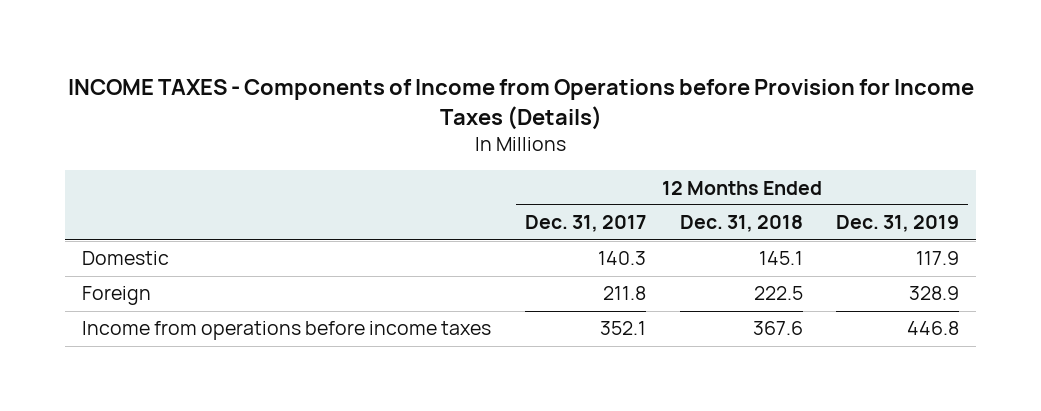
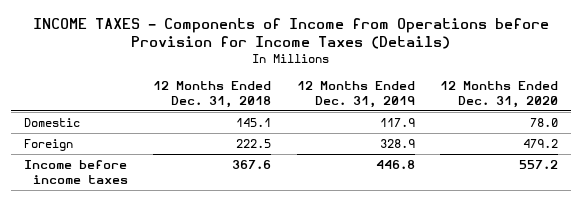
- | 12 Months Ended Dec. 31, 2017 | 12 Months Ended Dec. 31, 2018 | 12 Months Ended Dec. 31, 2019
+ | 12 Months Ended Dec. 31, 2018 | 12 Months Ended Dec. 31, 2019 | 12 Months Ended Dec. 31, 2020
- Income from operations before income taxes | 352.1 | 367.6 | 446.8
+ Income before income taxes | 367.6 | 446.8 | 557.2

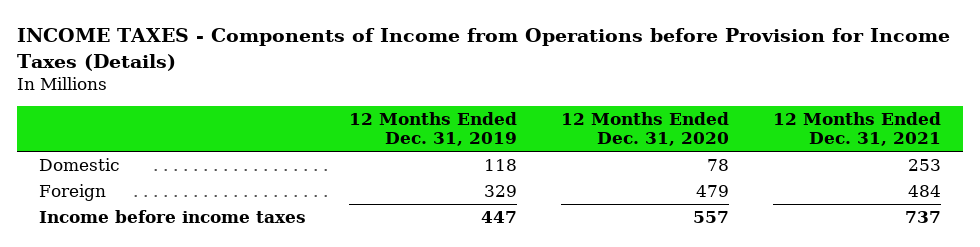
- | 12 Months Ended Dec. 31, 2018 | 12 Months Ended Dec. 31, 2019 | 12 Months Ended Dec. 31, 2020
+ | 12 Months Ended Dec. 31, 2019 | 12 Months Ended Dec. 31, 2020 | 12 Months Ended Dec. 31, 2021
- Domestic | 145.1 | 117.9 | 78.0
- Foreign | 222.5 | 328.9 | 479.2
- Income before income taxes | 367.6 | 446.8 | 557.2
+ Domestic | 118 | 78 | 253
+ Foreign | 329 | 479 | 484
+ Income before income taxes | 447 | 557 | 737

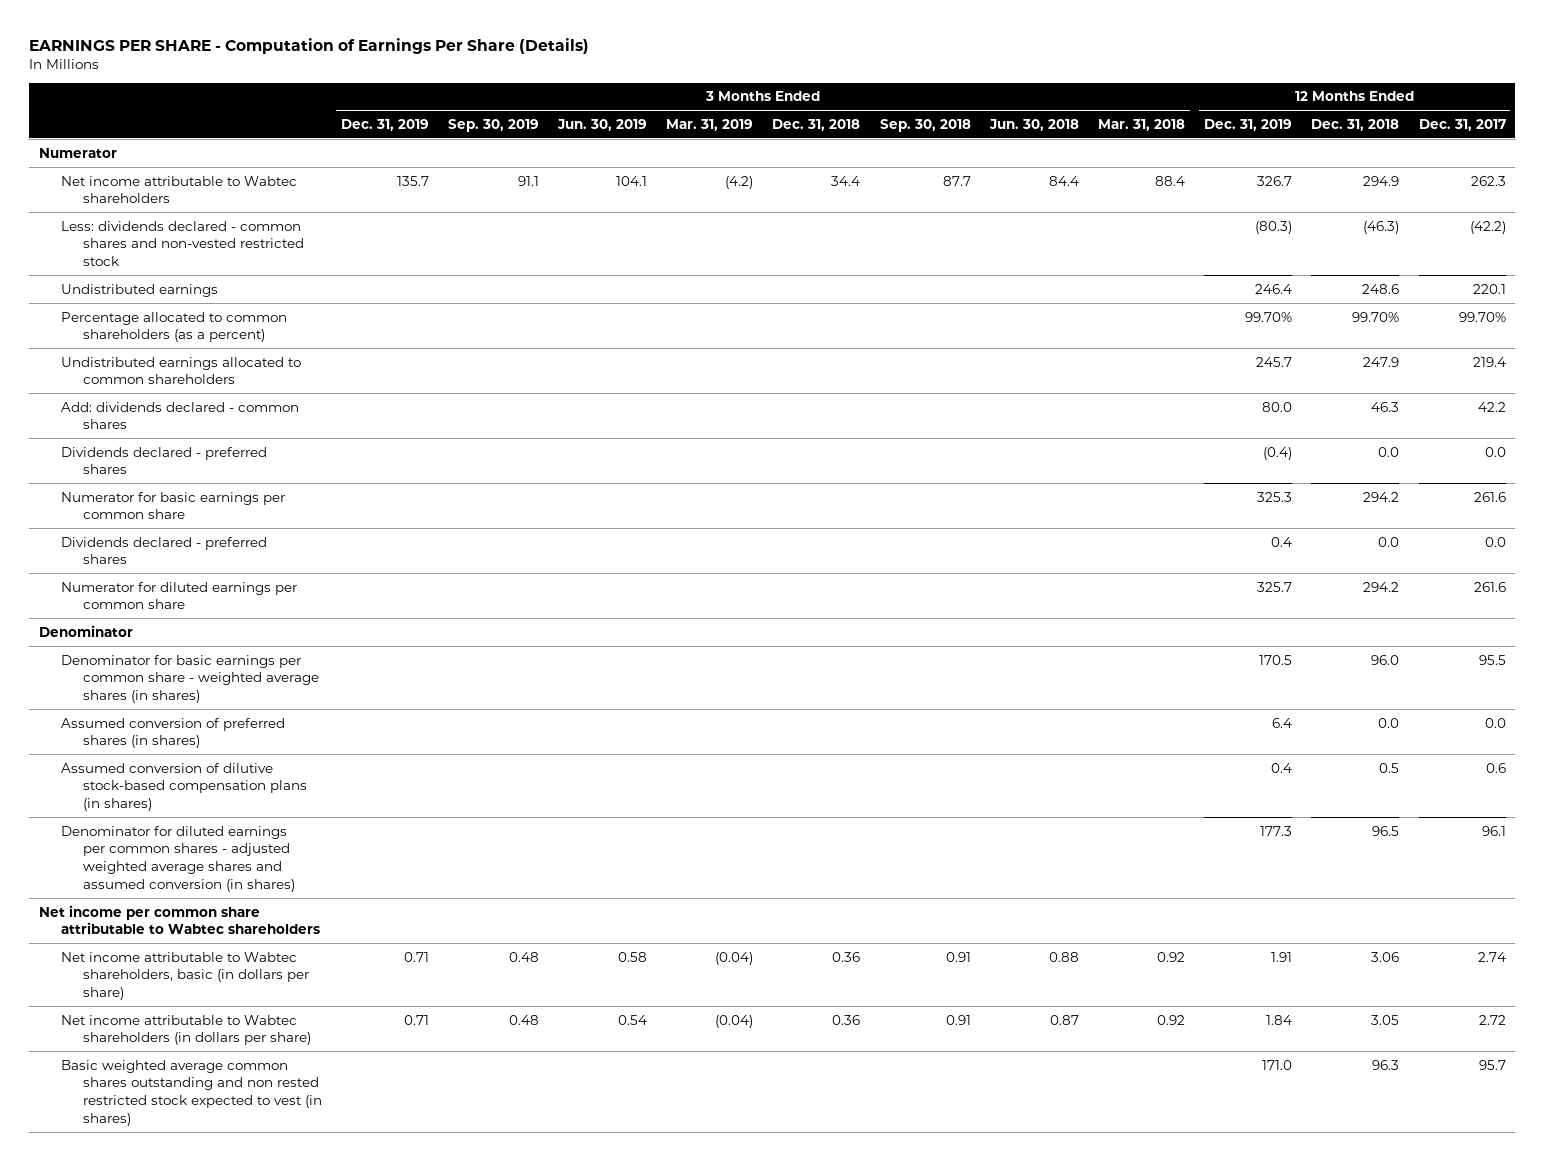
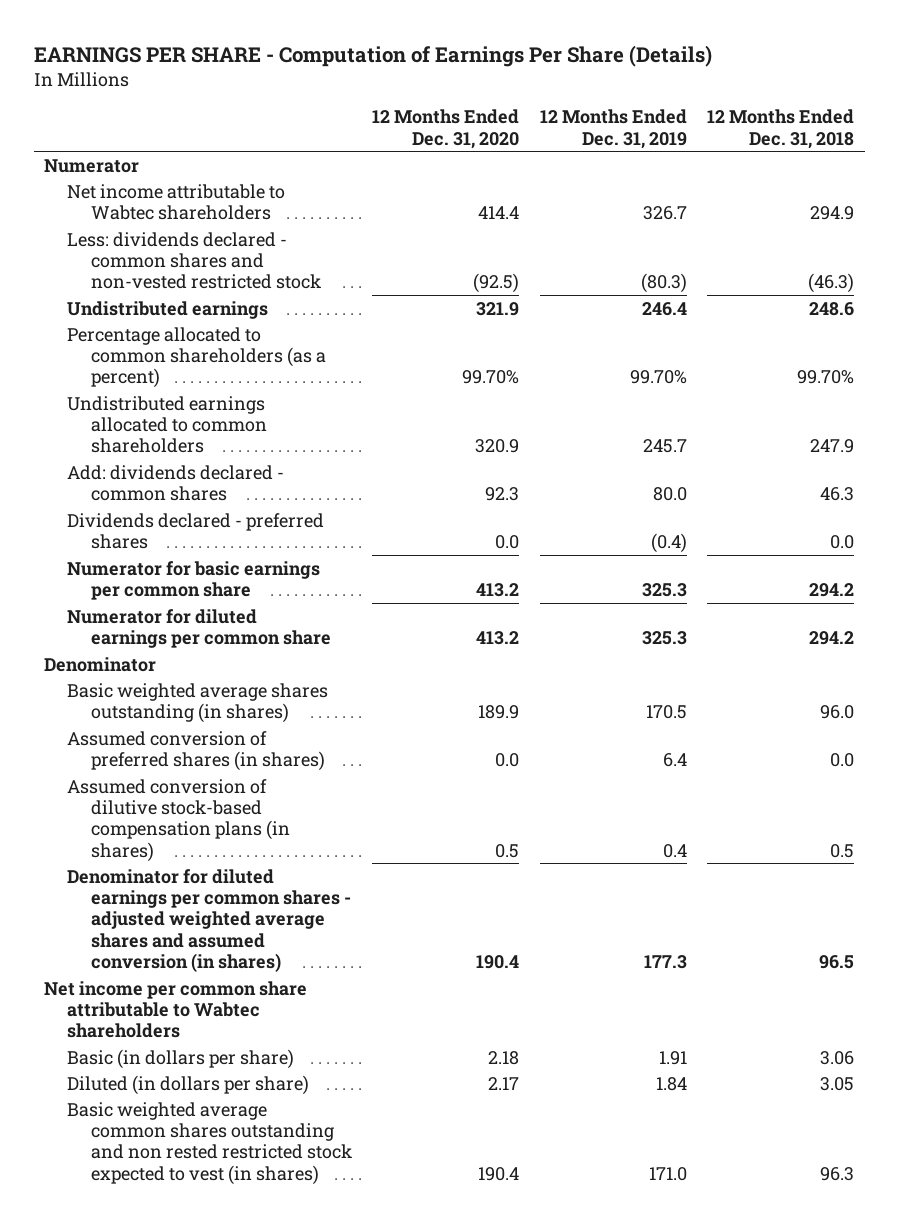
- | 3 Months Ended Dec. 31, 2019 | 3 Months Ended Sep. 30, 2019 | 3 Months Ended Jun. 30, 2019 | 3 Months Ended Mar. 31, 2019 | 3 Months Ended Dec. 31, 2018 | 3 Months Ended Sep. 30, 2018 | 3 Months Ended Jun. 30, 2018 | 3 Months Ended Mar. 31, 2018 | 12 Months Ended Dec. 31, 2019 | 12 Months Ended Dec. 31, 2018 | 12 Months Ended Dec. 31, 2017
+ | 12 Months Ended Dec. 31, 2020 | 12 Months Ended Dec. 31, 2019 | 12 Months Ended Dec. 31, 2018
- Dividends declared - preferred shares | | | | | | | | | 0.4 | 0.0 | 0.0
- Numerator for diluted earnings per common share | | | | | | | | | 325.7 | 294.2 | 261.6
+ Numerator for diluted earnings per common share | 413.2 | 325.3 | 294.2
- Denominator for basic earnings per common share - weighted average shares (in shares) | | | | | | | | | 170.5 | 96.0 | 95.5
+ Basic weighted average shares outstanding (in shares) | 189.9 | 170.5 | 96.0
- Net income attributable to Wabtec shareholders, basic (in dollars per share) | 0.71 | 0.48 | 0.58 | (0.04) | 0.36 | 0.91 | 0.88 | 0.92 | 1.91 | 3.06 | 2.74
- Net income attributable to Wabtec shareholders (in dollars per share) | 0.71 | 0.48 | 0.54 | (0.04) | 0.36 | 0.91 | 0.87 | 0.92 | 1.84 | 3.05 | 2.72
+ Basic (in dollars per share) | 2.18 | 1.91 | 3.06
+ Diluted (in dollars per share) | 2.17 | 1.84 | 3.05

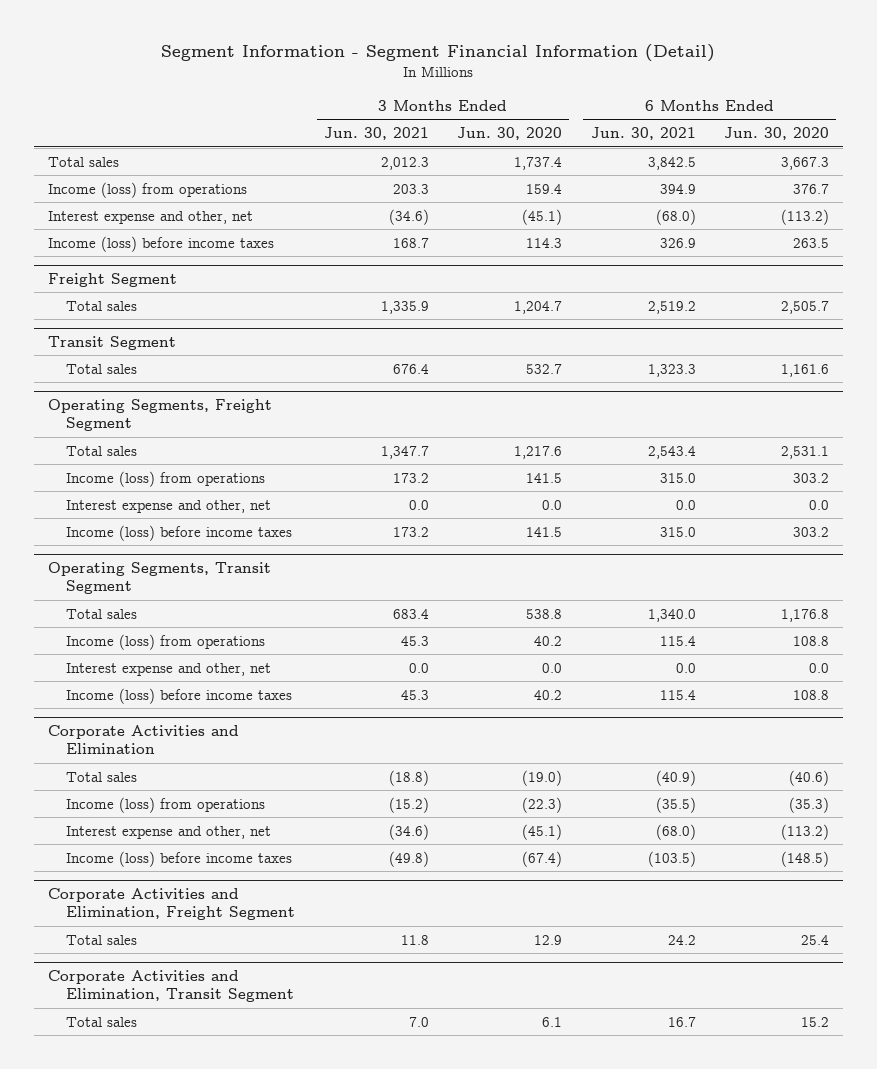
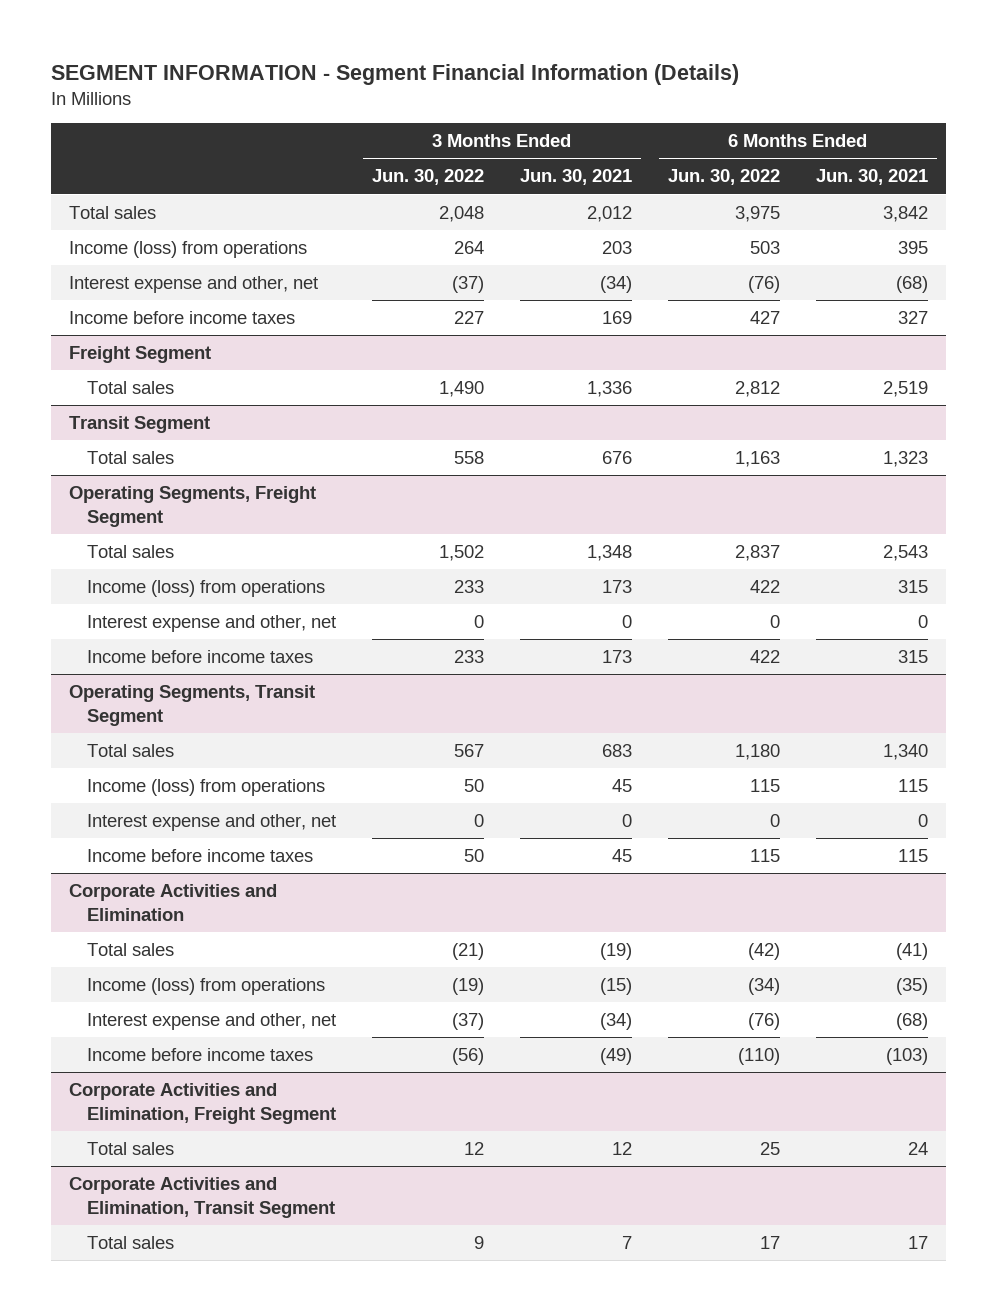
- Segment Information - Segment Financial Information (Detail)
+ SEGMENT INFORMATION - Segment Financial Information (Details)
- | 3 Months Ended Jun. 30, 2021 | 3 Months Ended Jun. 30, 2020 | 6 Months Ended Jun. 30, 2021 | 6 Months Ended Jun. 30, 2020
+ | 3 Months Ended Jun. 30, 2022 | 3 Months Ended Jun. 30, 2021 | 6 Months Ended Jun. 30, 2022 | 6 Months Ended Jun. 30, 2021
- Total sales | 2,012.3 | 1,737.4 | 3,842.5 | 3,667.3
- Income (loss) from operations | 203.3 | 159.4 | 394.9 | 376.7
- Interest expense and other, net | (34.6) | (45.1) | (68.0) | (113.2)
- Income (loss) before income taxes | 168.7 | 114.3 | 326.9 | 263.5
+ Total sales | 2,048 | 2,012 | 3,975 | 3,842
+ Income (loss) from operations | 264 | 203 | 503 | 395
+ Interest expense and other, net | (37) | (34) | (76) | (68)
+ Income before income taxes | 227 | 169 | 427 | 327
@ Freight Segment
- Total sales | 1,335.9 | 1,204.7 | 2,519.2 | 2,505.7
+ Total sales | 1,490 | 1,336 | 2,812 | 2,519
@ Transit Segment
- Total sales | 676.4 | 532.7 | 1,323.3 | 1,161.6
+ Total sales | 558 | 676 | 1,163 | 1,323
@ Operating Segments, Freight Segment
- Total sales | 1,347.7 | 1,217.6 | 2,543.4 | 2,531.1
- Income (loss) from operations | 173.2 | 141.5 | 315.0 | 303.2
- Interest expense and other, net | 0.0 | 0.0 | 0.0 | 0.0
- Income (loss) before income taxes | 173.2 | 141.5 | 315.0 | 303.2
+ Total sales | 1,502 | 1,348 | 2,837 | 2,543
+ Income (loss) from operations | 233 | 173 | 422 | 315
+ Interest expense and other, net | 0 | 0 | 0 | 0
+ Income before income taxes | 233 | 173 | 422 | 315
@ Operating Segments, Transit Segment
- Total sales | 683.4 | 538.8 | 1,340.0 | 1,176.8
- Income (loss) from operations | 45.3 | 40.2 | 115.4 | 108.8
- Interest expense and other, net | 0.0 | 0.0 | 0.0 | 0.0
- Income (loss) before income taxes | 45.3 | 40.2 | 115.4 | 108.8
+ Total sales | 567 | 683 | 1,180 | 1,340
+ Income (loss) from operations | 50 | 45 | 115 | 115
+ Interest expense and other, net | 0 | 0 | 0 | 0
+ Income before income taxes | 50 | 45 | 115 | 115
@ Corporate Activities and Elimination
- Total sales | (18.8) | (19.0) | (40.9) | (40.6)
- Income (loss) from operations | (15.2) | (22.3) | (35.5) | (35.3)
- Interest expense and other, net | (34.6) | (45.1) | (68.0) | (113.2)
- Income (loss) before income taxes | (49.8) | (67.4) | (103.5) | (148.5)
+ Total sales | (21) | (19) | (42) | (41)
+ Income (loss) from operations | (19) | (15) | (34) | (35)
+ Interest expense and other, net | (37) | (34) | (76) | (68)
+ Income before income taxes | (56) | (49) | (110) | (103)
@ Corporate Activities and Elimination, Freight Segment
- Total sales | 11.8 | 12.9 | 24.2 | 25.4
+ Total sales | 12 | 12 | 25 | 24
@ Corporate Activities and Elimination, Transit Segment
- Total sales | 7.0 | 6.1 | 16.7 | 15.2
+ Total sales | 9 | 7 | 17 | 17

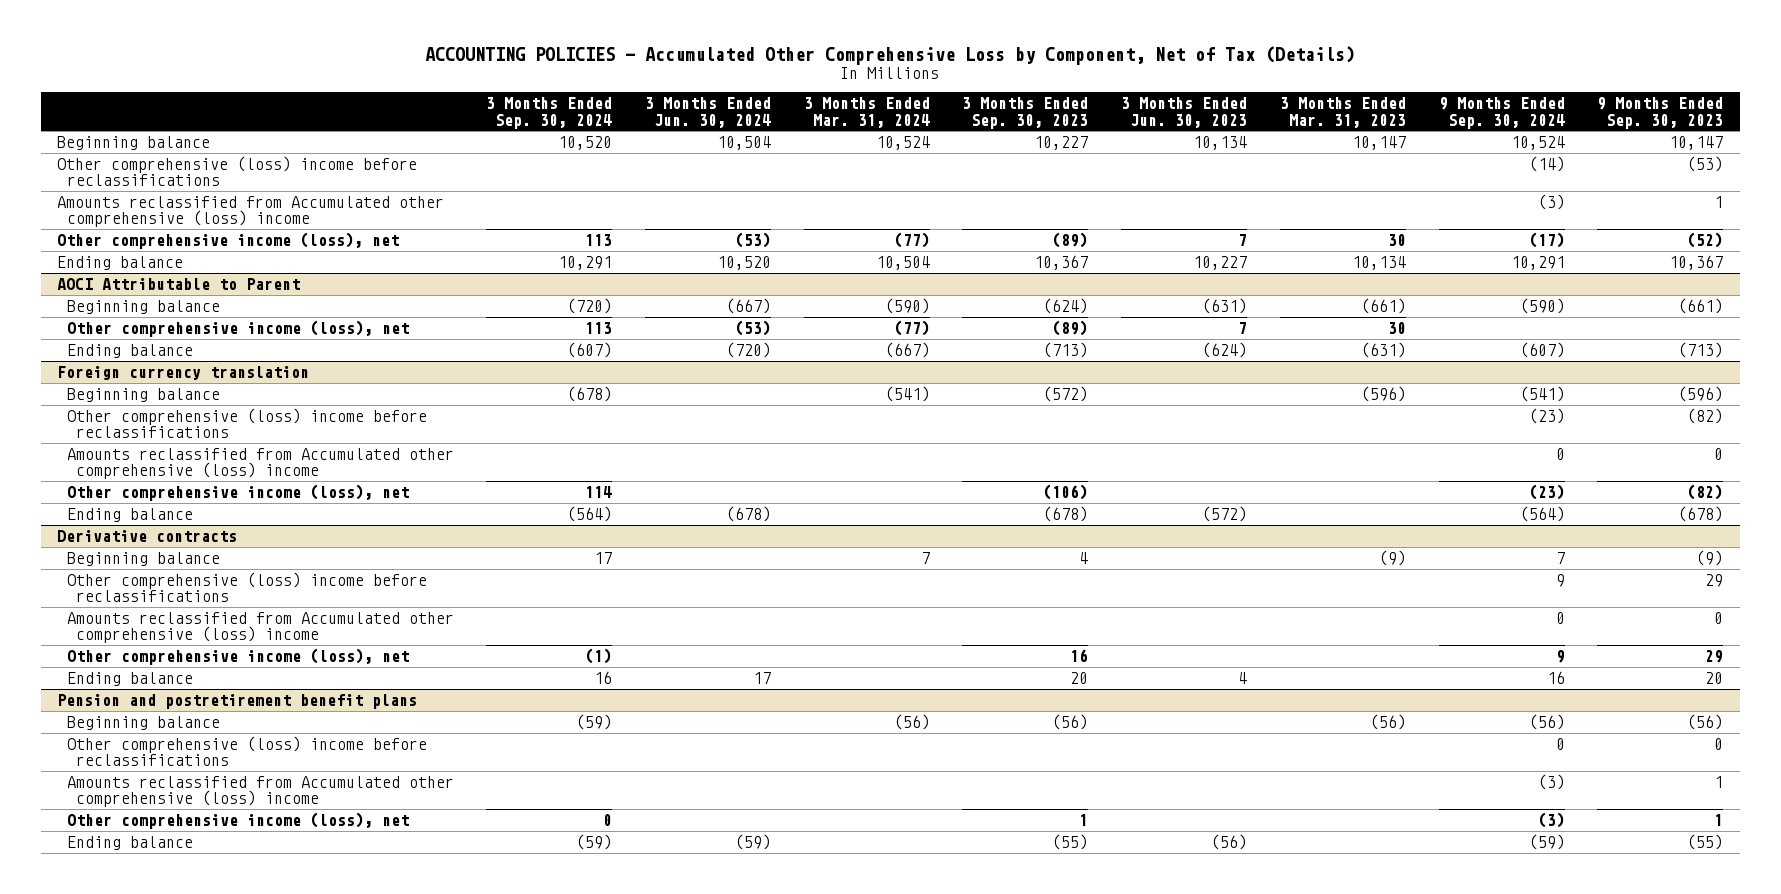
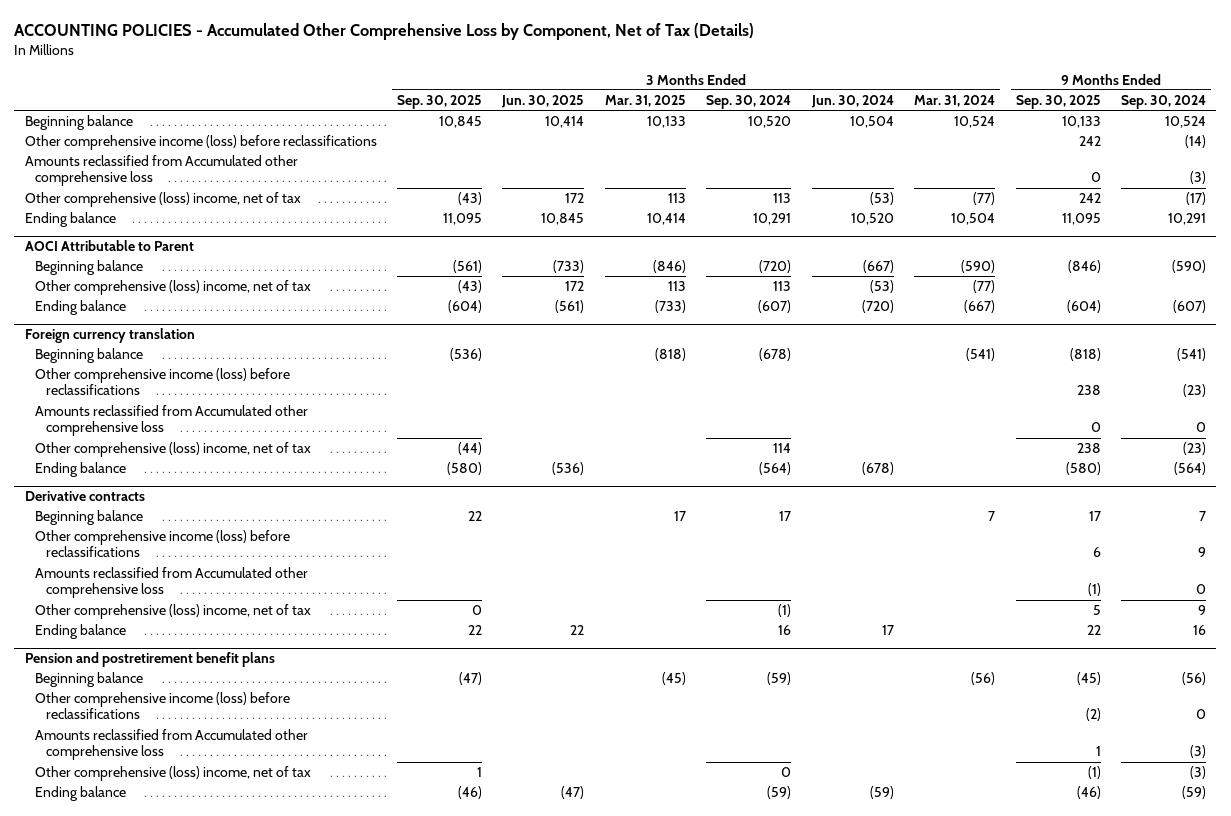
- | 3 Months Ended Sep. 30, 2024 | 3 Months Ended Jun. 30, 2024 | 3 Months Ended Mar. 31, 2024 | 3 Months Ended Sep. 30, 2023 | 3 Months Ended Jun. 30, 2023 | 3 Months Ended Mar. 31, 2023 | 9 Months Ended Sep. 30, 2024 | 9 Months Ended Sep. 30, 2023
+ | 3 Months Ended Sep. 30, 2025 | 3 Months Ended Jun. 30, 2025 | 3 Months Ended Mar. 31, 2025 | 3 Months Ended Sep. 30, 2024 | 3 Months Ended Jun. 30, 2024 | 3 Months Ended Mar. 31, 2024 | 9 Months Ended Sep. 30, 2025 | 9 Months Ended Sep. 30, 2024
- Other comprehensive (loss) income before reclassifications | | | | | | | (14) | (53)
- Amounts reclassified from Accumulated other comprehensive (loss) income | | | | | | | (3) | 1
- Other comprehensive income (loss), net | 113 | (53) | (77) | (89) | 7 | 30 | (17) | (52)
+ Other comprehensive income (loss) before reclassifications | | | | | | | 242 | (14)
+ Amounts reclassified from Accumulated other comprehensive loss | | | | | | | 0 | (3)
+ Other comprehensive (loss) income, net of tax | (43) | 172 | 113 | 113 | (53) | (77) | 242 | (17)
@ AOCI Attributable to Parent
- Other comprehensive income (loss), net | 113 | (53) | (77) | (89) | 7 | 30 | |
+ Other comprehensive (loss) income, net of tax | (43) | 172 | 113 | 113 | (53) | (77) | |
@ Foreign currency translation
- Other comprehensive (loss) income before reclassifications | | | | | | | (23) | (82)
- Amounts reclassified from Accumulated other comprehensive (loss) income | | | | | | | 0 | 0
- Other comprehensive income (loss), net | 114 | | | (106) | | | (23) | (82)
+ Other comprehensive income (loss) before reclassifications | | | | | | | 238 | (23)
+ Amounts reclassified from Accumulated other comprehensive loss | | | | | | | 0 | 0
+ Other comprehensive (loss) income, net of tax | (44) | | | 114 | | | 238 | (23)
@ Derivative contracts
- Other comprehensive (loss) income before reclassifications | | | | | | | 9 | 29
- Amounts reclassified from Accumulated other comprehensive (loss) income | | | | | | | 0 | 0
- Other comprehensive income (loss), net | (1) | | | 16 | | | 9 | 29
+ Other comprehensive income (loss) before reclassifications | | | | | | | 6 | 9
+ Amounts reclassified from Accumulated other comprehensive loss | | | | | | | (1) | 0
+ Other comprehensive (loss) income, net of tax | 0 | | | (1) | | | 5 | 9
@ Pension and postretirement benefit plans
- Other comprehensive (loss) income before reclassifications | | | | | | | 0 | 0
- Amounts reclassified from Accumulated other comprehensive (loss) income | | | | | | | (3) | 1
- Other comprehensive income (loss), net | 0 | | | 1 | | | (3) | 1
+ Other comprehensive income (loss) before reclassifications | | | | | | | (2) | 0
+ Amounts reclassified from Accumulated other comprehensive loss | | | | | | | 1 | (3)
+ Other comprehensive (loss) income, net of tax | 1 | | | 0 | | | (1) | (3)

